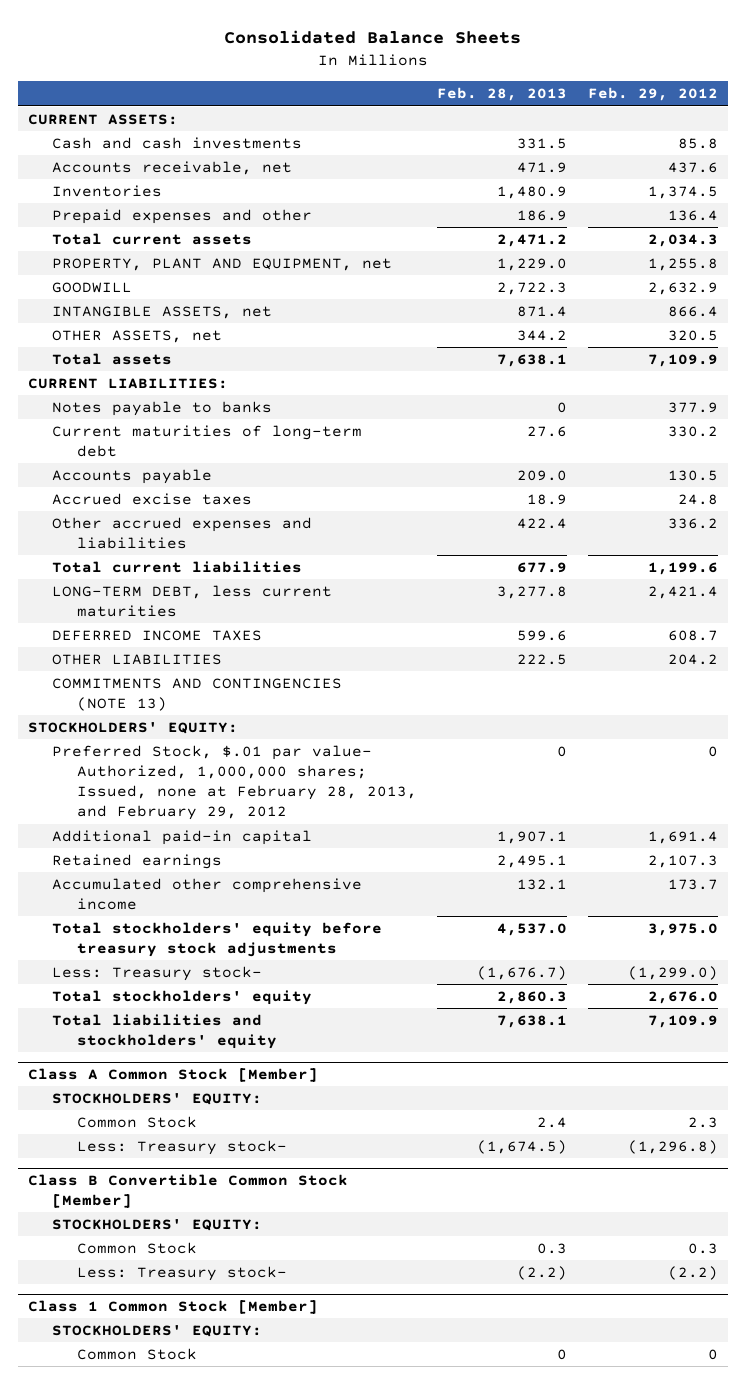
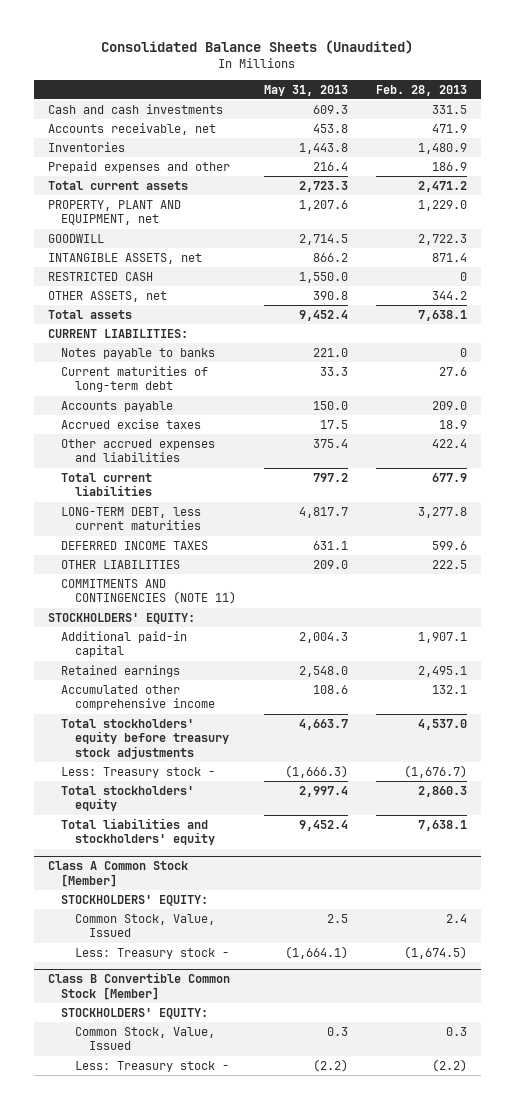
- Consolidated Balance Sheets
+ Consolidated Balance Sheets (Unaudited)
- | Feb. 28, 2013 | Feb. 29, 2012
+ | May 31, 2013 | Feb. 28, 2013
- CURRENT ASSETS:
+ RESTRICTED CASH | 1,550.0 | 0
- COMMITMENTS AND CONTINGENCIES (NOTE 13)
+ COMMITMENTS AND CONTINGENCIES (NOTE 11)
- Preferred Stock, $.01 par value- Authorized, 1,000,000 shares; Issued, none at February 28, 2013, and February 29, 2012 | 0 | 0
- Less: Treasury stock- | (1,676.7) | (1,299.0)
+ Less: Treasury stock - | (1,666.3) | (1,676.7)
@ Class A Common Stock [Member]
- Common Stock | 2.4 | 2.3
- Less: Treasury stock- | (1,674.5) | (1,296.8)
+ Common Stock, Value, Issued | 2.5 | 2.4
+ Less: Treasury stock - | (1,664.1) | (1,674.5)
@ Class B Convertible Common Stock [Member]
- Common Stock | 0.3 | 0.3
- Less: Treasury stock- | (2.2) | (2.2)
- Class 1 Common Stock [Member]
- STOCKHOLDERS' EQUITY:
- Common Stock | 0 | 0
@ Class B Convertible Common Stock [Member]
+ Common Stock, Value, Issued | 0.3 | 0.3
+ Less: Treasury stock - | (2.2) | (2.2)

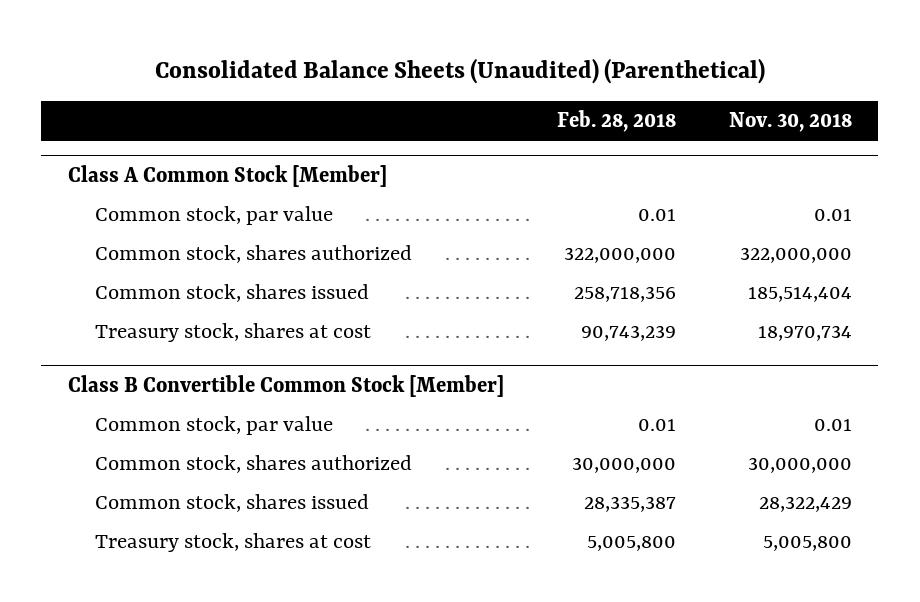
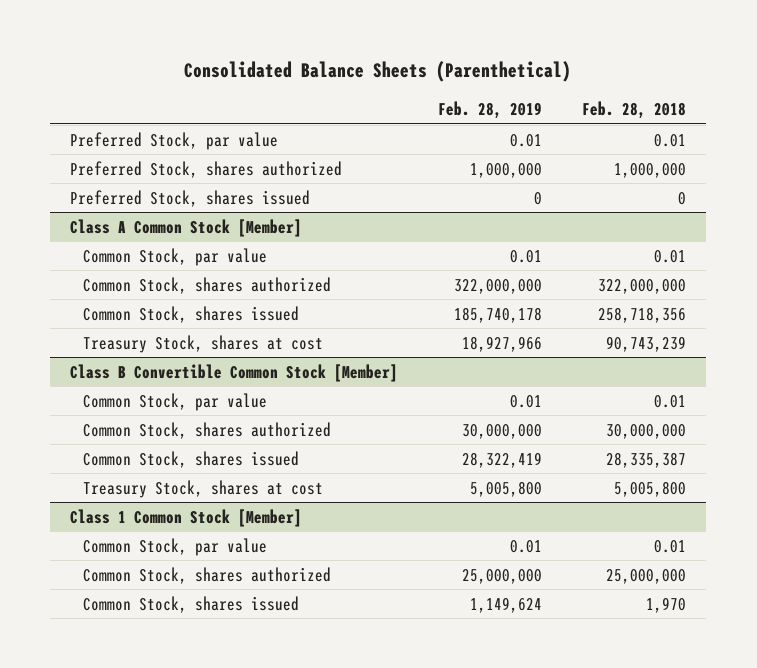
- Consolidated Balance Sheets (Unaudited) (Parenthetical)
+ Consolidated Balance Sheets (Parenthetical)
- | Feb. 28, 2018 | Nov. 30, 2018
+ | Feb. 28, 2019 | Feb. 28, 2018
+ Preferred Stock, par value | 0.01 | 0.01
+ Preferred Stock, shares authorized | 1,000,000 | 1,000,000
+ Preferred Stock, shares issued | 0 | 0
@ Class A Common Stock [Member]
- Common stock, par value | 0.01 | 0.01
- Common stock, shares authorized | 322,000,000 | 322,000,000
- Common stock, shares issued | 258,718,356 | 185,514,404
- Treasury stock, shares at cost | 90,743,239 | 18,970,734
+ Common Stock, par value | 0.01 | 0.01
+ Common Stock, shares authorized | 322,000,000 | 322,000,000
+ Common Stock, shares issued | 185,740,178 | 258,718,356
+ Treasury Stock, shares at cost | 18,927,966 | 90,743,239
@ Class B Convertible Common Stock [Member]
- Common stock, par value | 0.01 | 0.01
- Common stock, shares authorized | 30,000,000 | 30,000,000
- Common stock, shares issued | 28,335,387 | 28,322,429
- Treasury stock, shares at cost | 5,005,800 | 5,005,800
+ Common Stock, par value | 0.01 | 0.01
+ Common Stock, shares authorized | 30,000,000 | 30,000,000
+ Common Stock, shares issued | 28,322,419 | 28,335,387
+ Treasury Stock, shares at cost | 5,005,800 | 5,005,800
+ Class 1 Common Stock [Member]
+ Common Stock, par value | 0.01 | 0.01
+ Common Stock, shares authorized | 25,000,000 | 25,000,000
+ Common Stock, shares issued | 1,149,624 | 1,970

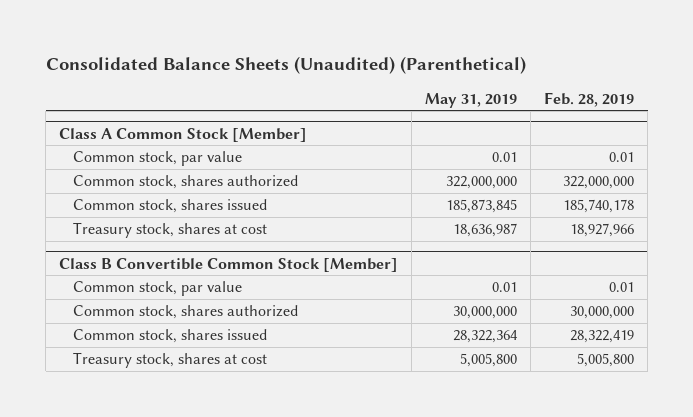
- Consolidated Balance Sheets (Parenthetical)
+ Consolidated Balance Sheets (Unaudited) (Parenthetical)
- | Feb. 28, 2019 | Feb. 28, 2018
+ | May 31, 2019 | Feb. 28, 2019
- Preferred Stock, par value | 0.01 | 0.01
- Preferred Stock, shares authorized | 1,000,000 | 1,000,000
- Preferred Stock, shares issued | 0 | 0
@ Class A Common Stock [Member]
- Common Stock, par value | 0.01 | 0.01
- Common Stock, shares authorized | 322,000,000 | 322,000,000
- Common Stock, shares issued | 185,740,178 | 258,718,356
- Treasury Stock, shares at cost | 18,927,966 | 90,743,239
+ Common stock, par value | 0.01 | 0.01
+ Common stock, shares authorized | 322,000,000 | 322,000,000
+ Common stock, shares issued | 185,873,845 | 185,740,178
+ Treasury stock, shares at cost | 18,636,987 | 18,927,966
@ Class B Convertible Common Stock [Member]
- Common Stock, par value | 0.01 | 0.01
- Common Stock, shares authorized | 30,000,000 | 30,000,000
- Common Stock, shares issued | 28,322,419 | 28,335,387
- Treasury Stock, shares at cost | 5,005,800 | 5,005,800
- Class 1 Common Stock [Member]
- Common Stock, par value | 0.01 | 0.01
- Common Stock, shares authorized | 25,000,000 | 25,000,000
- Common Stock, shares issued | 1,149,624 | 1,970
@ Class B Convertible Common Stock [Member]
+ Common stock, par value | 0.01 | 0.01
+ Common stock, shares authorized | 30,000,000 | 30,000,000
+ Common stock, shares issued | 28,322,364 | 28,322,419
+ Treasury stock, shares at cost | 5,005,800 | 5,005,800

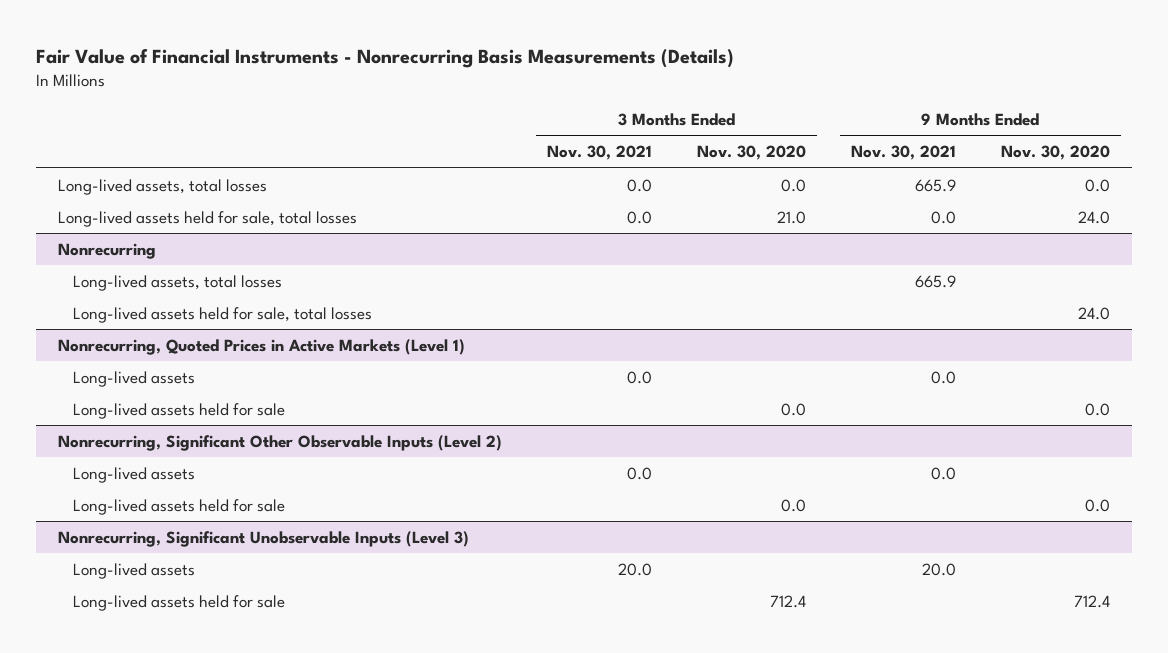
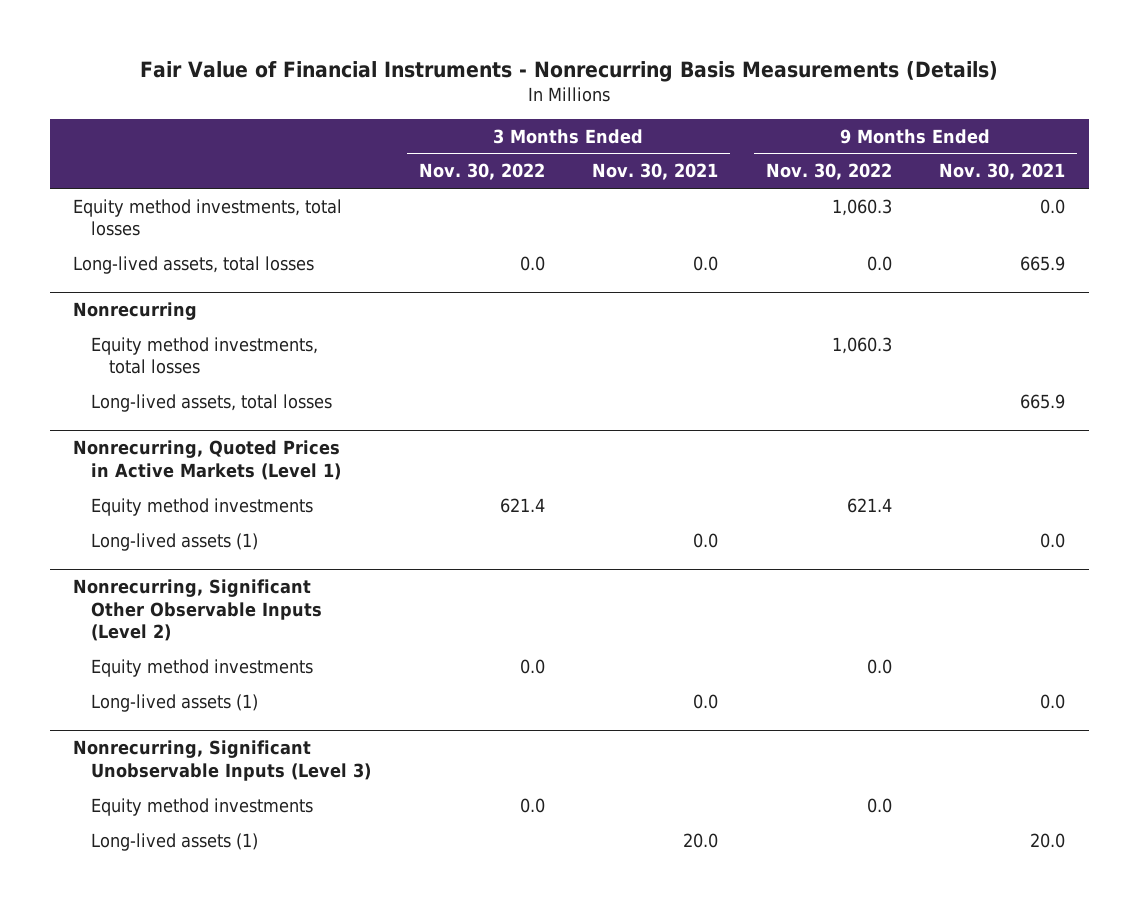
- | 3 Months Ended Nov. 30, 2021 | 3 Months Ended Nov. 30, 2020 | 9 Months Ended Nov. 30, 2021 | 9 Months Ended Nov. 30, 2020
+ | 3 Months Ended Nov. 30, 2022 | 3 Months Ended Nov. 30, 2021 | 9 Months Ended Nov. 30, 2022 | 9 Months Ended Nov. 30, 2021
+ Equity method investments, total losses | | | 1,060.3 | 0.0
- Long-lived assets held for sale, total losses | 0.0 | 21.0 | 0.0 | 24.0
@ Nonrecurring
+ Equity method investments, total losses | | | 1,060.3 |
- Long-lived assets held for sale, total losses | | | | 24.0
@ Nonrecurring, Quoted Prices in Active Markets (Level 1)
- Long-lived assets | 0.0 | | 0.0 |
- Long-lived assets held for sale | | 0.0 | | 0.0
+ Equity method investments | 621.4 | | 621.4 |
+ Long-lived assets (1) | | 0.0 | | 0.0
@ Nonrecurring, Significant Other Observable Inputs (Level 2)
- Long-lived assets | 0.0 | | 0.0 |
- Long-lived assets held for sale | | 0.0 | | 0.0
+ Equity method investments | 0.0 | | 0.0 |
+ Long-lived assets (1) | | 0.0 | | 0.0
@ Nonrecurring, Significant Unobservable Inputs (Level 3)
- Long-lived assets | 20.0 | | 20.0 |
- Long-lived assets held for sale | | 712.4 | | 712.4
+ Equity method investments | 0.0 | | 0.0 |
+ Long-lived assets (1) | | 20.0 | | 20.0

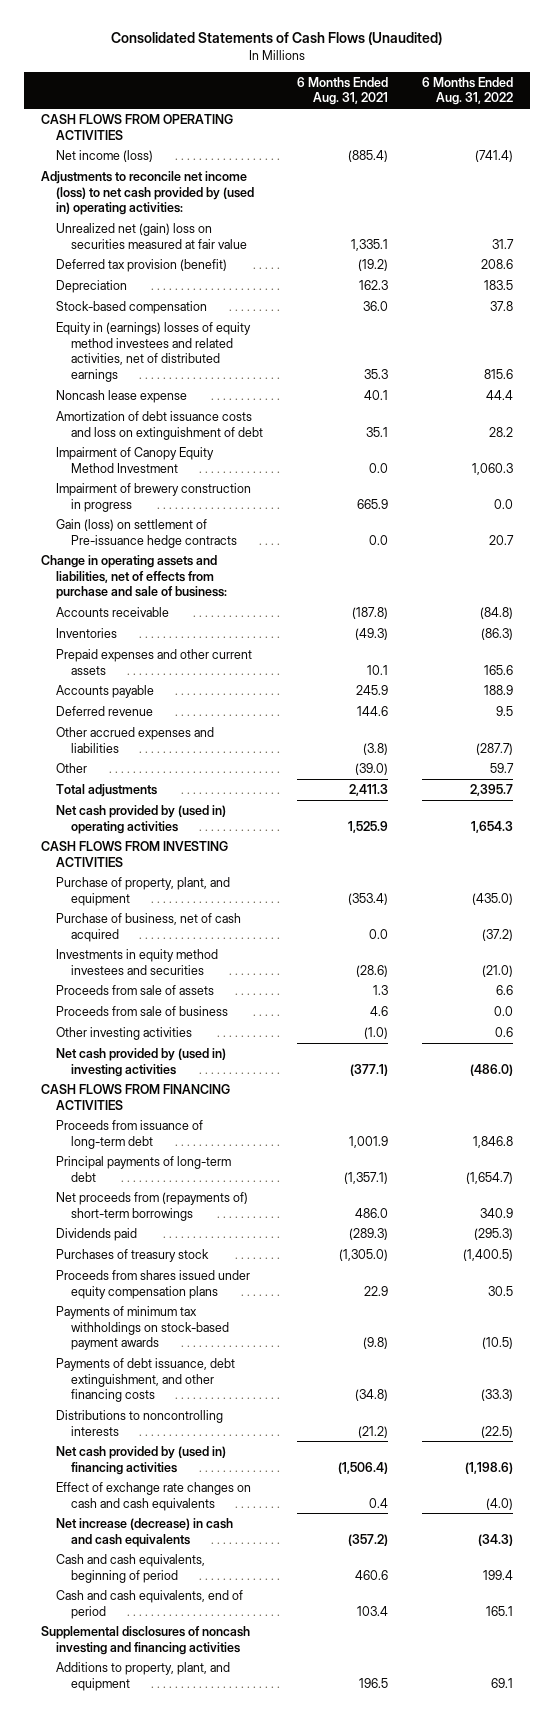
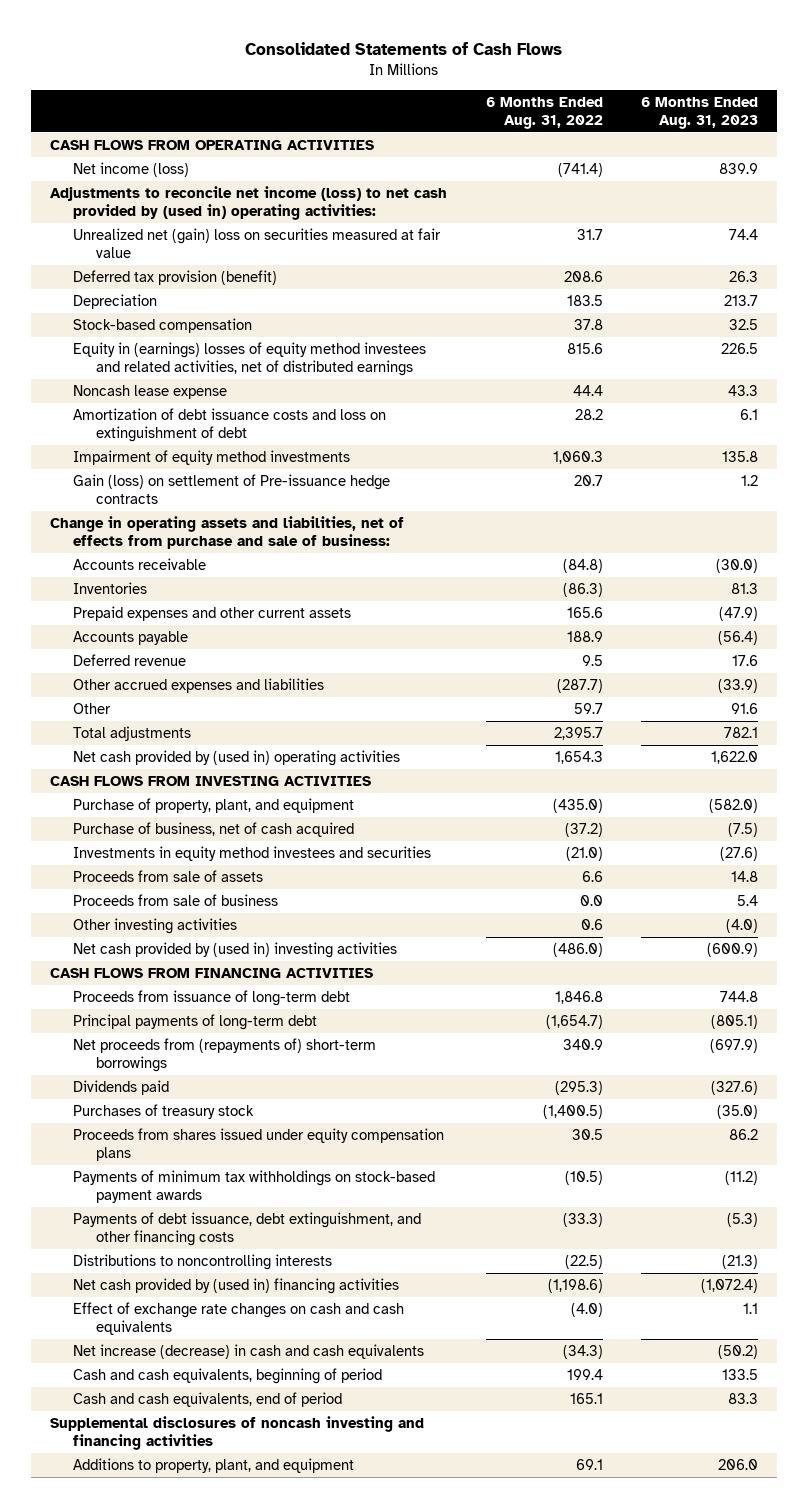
- Consolidated Statements of Cash Flows (Unaudited)
+ Consolidated Statements of Cash Flows
- | 6 Months Ended Aug. 31, 2021 | 6 Months Ended Aug. 31, 2022
+ | 6 Months Ended Aug. 31, 2022 | 6 Months Ended Aug. 31, 2023
- Impairment of Canopy Equity Method Investment | 0.0 | 1,060.3
- Impairment of brewery construction in progress | 665.9 | 0.0
+ Impairment of equity method investments | 1,060.3 | 135.8

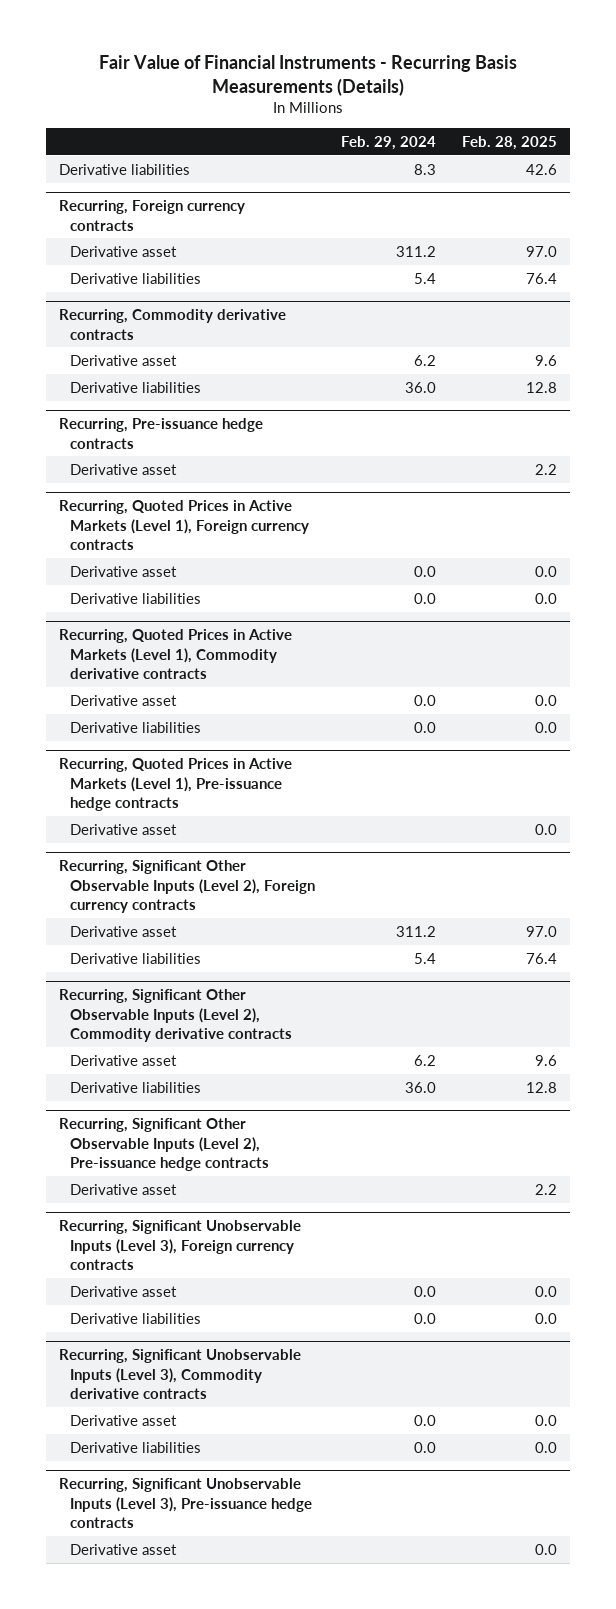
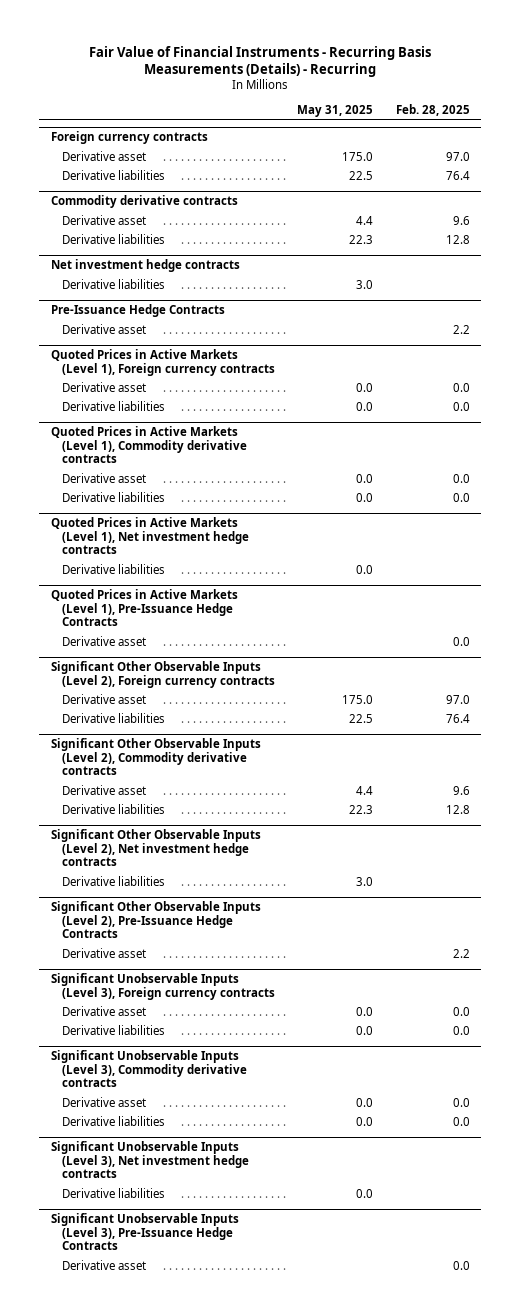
- Fair Value of Financial Instruments - Recurring Basis Measurements (Details)
+ Fair Value of Financial Instruments - Recurring Basis Measurements (Details) - Recurring
- | Feb. 29, 2024 | Feb. 28, 2025
+ | May 31, 2025 | Feb. 28, 2025
- Derivative liabilities | 8.3 | 42.6
- Recurring, Foreign currency contracts
+ Foreign currency contracts
- Recurring, Commodity derivative contracts
+ Commodity derivative contracts
- Recurring, Pre-issuance hedge contracts
+ Net investment hedge contracts
+ Derivative liabilities | 3.0 |
+ Pre-Issuance Hedge Contracts
- Recurring, Quoted Prices in Active Markets (Level 1), Foreign currency contracts
+ Quoted Prices in Active Markets (Level 1), Foreign currency contracts
- Recurring, Quoted Prices in Active Markets (Level 1), Commodity derivative contracts
+ Quoted Prices in Active Markets (Level 1), Commodity derivative contracts
- Recurring, Quoted Prices in Active Markets (Level 1), Pre-issuance hedge contracts
+ Quoted Prices in Active Markets (Level 1), Net investment hedge contracts
+ Derivative liabilities | 0.0 |
+ Quoted Prices in Active Markets (Level 1), Pre-Issuance Hedge Contracts
- Recurring, Significant Other Observable Inputs (Level 2), Foreign currency contracts
+ Significant Other Observable Inputs (Level 2), Foreign currency contracts
- Recurring, Significant Other Observable Inputs (Level 2), Commodity derivative contracts
+ Significant Other Observable Inputs (Level 2), Commodity derivative contracts
- Recurring, Significant Other Observable Inputs (Level 2), Pre-issuance hedge contracts
+ Significant Other Observable Inputs (Level 2), Net investment hedge contracts
+ Derivative liabilities | 3.0 |
+ Significant Other Observable Inputs (Level 2), Pre-Issuance Hedge Contracts
- Recurring, Significant Unobservable Inputs (Level 3), Foreign currency contracts
+ Significant Unobservable Inputs (Level 3), Foreign currency contracts
- Recurring, Significant Unobservable Inputs (Level 3), Commodity derivative contracts
+ Significant Unobservable Inputs (Level 3), Commodity derivative contracts
- Recurring, Significant Unobservable Inputs (Level 3), Pre-issuance hedge contracts
+ Significant Unobservable Inputs (Level 3), Net investment hedge contracts
+ Derivative liabilities | 0.0 |
+ Significant Unobservable Inputs (Level 3), Pre-Issuance Hedge Contracts

